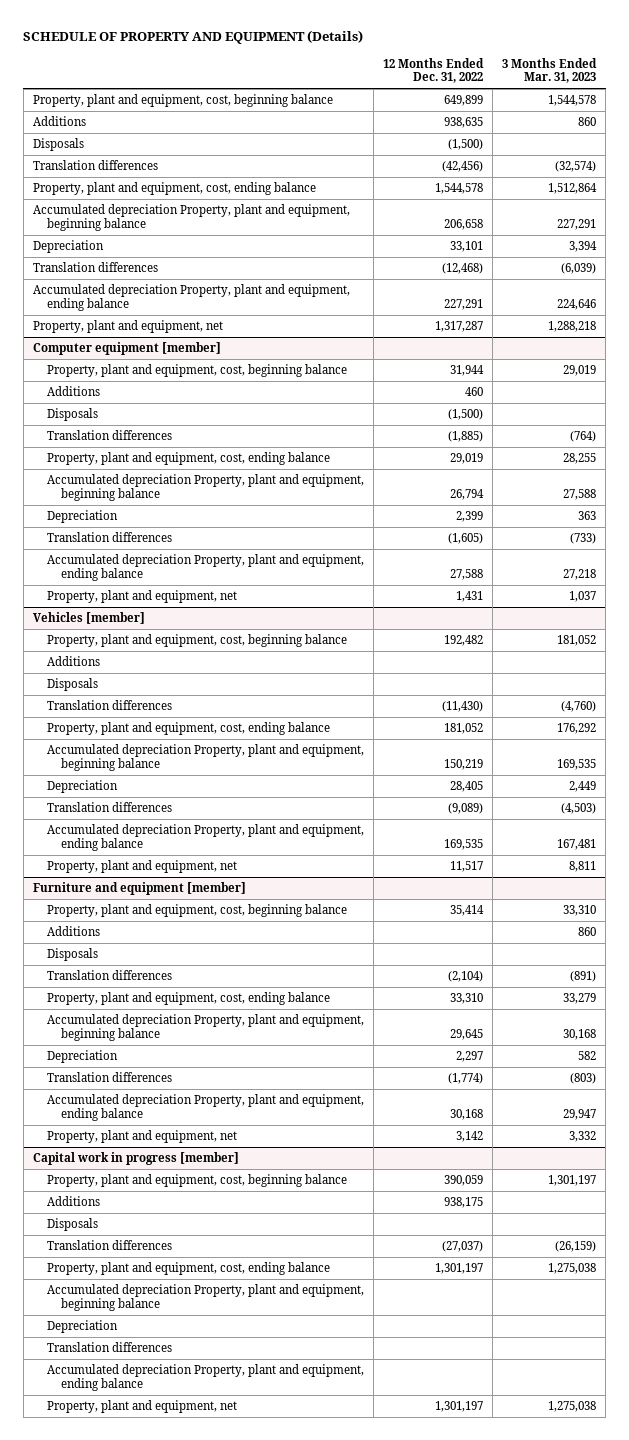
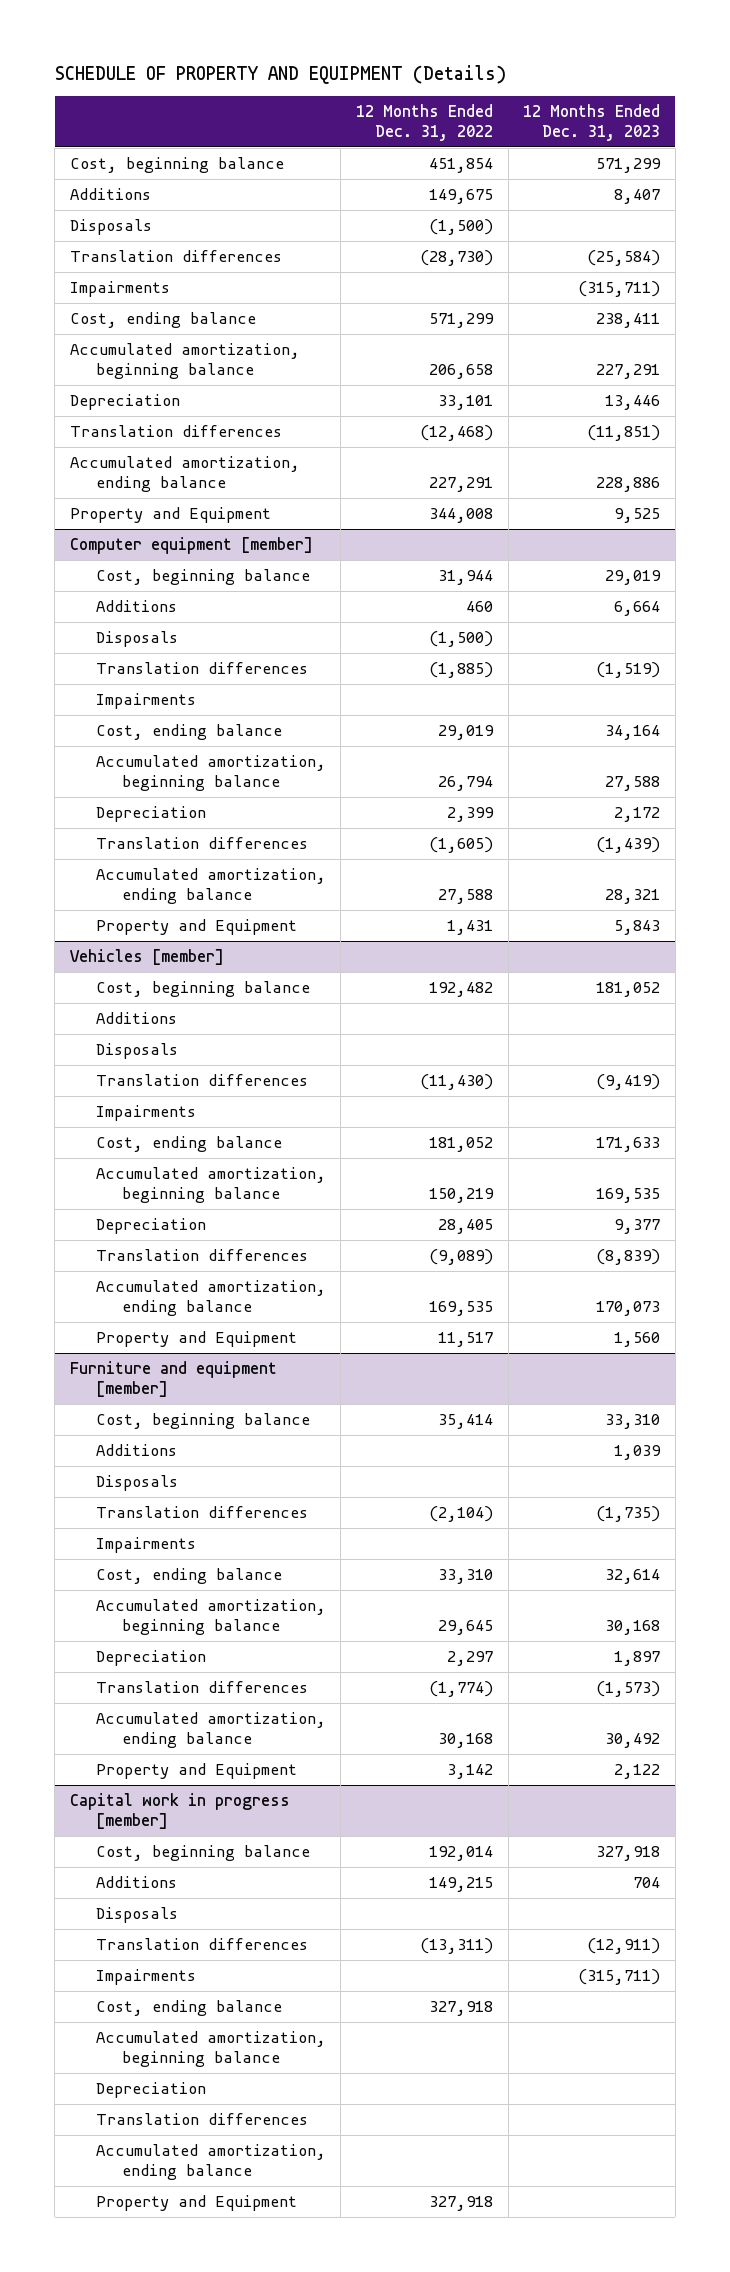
- | 12 Months Ended Dec. 31, 2022 | 3 Months Ended Mar. 31, 2023
+ | 12 Months Ended Dec. 31, 2022 | 12 Months Ended Dec. 31, 2023
- Property, plant and equipment, cost, beginning balance | 649,899 | 1,544,578
- Additions | 938,635 | 860
+ Cost, beginning balance | 451,854 | 571,299
+ Additions | 149,675 | 8,407
- Translation differences | (42,456) | (32,574)
- Property, plant and equipment, cost, ending balance | 1,544,578 | 1,512,864
- Accumulated depreciation Property, plant and equipment, beginning balance | 206,658 | 227,291
+ Translation differences | (28,730) | (25,584)
+ Impairments | | (315,711)
+ Cost, ending balance | 571,299 | 238,411
+ Accumulated amortization, beginning balance | 206,658 | 227,291
- Accumulated depreciation Property, plant and equipment, ending balance | 227,291 | 224,646
- Property, plant and equipment, net | 1,317,287 | 1,288,218
+ Accumulated amortization, ending balance | 227,291 | 228,886
+ Property and Equipment | 344,008 | 9,525
@ Computer equipment [member]
- Property, plant and equipment, cost, beginning balance | 31,944 | 29,019
+ Cost, beginning balance | 31,944 | 29,019
- Property, plant and equipment, cost, ending balance | 29,019 | 28,255
- Accumulated depreciation Property, plant and equipment, beginning balance | 26,794 | 27,588
+ Impairments
+ Cost, ending balance | 29,019 | 34,164
+ Accumulated amortization, beginning balance | 26,794 | 27,588
- Accumulated depreciation Property, plant and equipment, ending balance | 27,588 | 27,218
- Property, plant and equipment, net | 1,431 | 1,037
+ Accumulated amortization, ending balance | 27,588 | 28,321
+ Property and Equipment | 1,431 | 5,843
@ Vehicles [member]
- Property, plant and equipment, cost, beginning balance | 192,482 | 181,052
+ Cost, beginning balance | 192,482 | 181,052
- Property, plant and equipment, cost, ending balance | 181,052 | 176,292
- Accumulated depreciation Property, plant and equipment, beginning balance | 150,219 | 169,535
+ Impairments
+ Cost, ending balance | 181,052 | 171,633
+ Accumulated amortization, beginning balance | 150,219 | 169,535
- Accumulated depreciation Property, plant and equipment, ending balance | 169,535 | 167,481
- Property, plant and equipment, net | 11,517 | 8,811
+ Accumulated amortization, ending balance | 169,535 | 170,073
+ Property and Equipment | 11,517 | 1,560
@ Furniture and equipment [member]
- Property, plant and equipment, cost, beginning balance | 35,414 | 33,310
+ Cost, beginning balance | 35,414 | 33,310
- Property, plant and equipment, cost, ending balance | 33,310 | 33,279
- Accumulated depreciation Property, plant and equipment, beginning balance | 29,645 | 30,168
+ Impairments
+ Cost, ending balance | 33,310 | 32,614
+ Accumulated amortization, beginning balance | 29,645 | 30,168
- Accumulated depreciation Property, plant and equipment, ending balance | 30,168 | 29,947
- Property, plant and equipment, net | 3,142 | 3,332
+ Accumulated amortization, ending balance | 30,168 | 30,492
+ Property and Equipment | 3,142 | 2,122
@ Capital work in progress [member]
- Property, plant and equipment, cost, beginning balance | 390,059 | 1,301,197
- Additions | 938,175 |
+ Cost, beginning balance | 192,014 | 327,918
+ Additions | 149,215 | 704
- Translation differences | (27,037) | (26,159)
- Property, plant and equipment, cost, ending balance | 1,301,197 | 1,275,038
- Accumulated depreciation Property, plant and equipment, beginning balance
+ Translation differences | (13,311) | (12,911)
+ Impairments | | (315,711)
+ Cost, ending balance | 327,918 |
+ Accumulated amortization, beginning balance
- Accumulated depreciation Property, plant and equipment, ending balance
- Property, plant and equipment, net | 1,301,197 | 1,275,038
+ Accumulated amortization, ending balance
+ Property and Equipment | 327,918 |

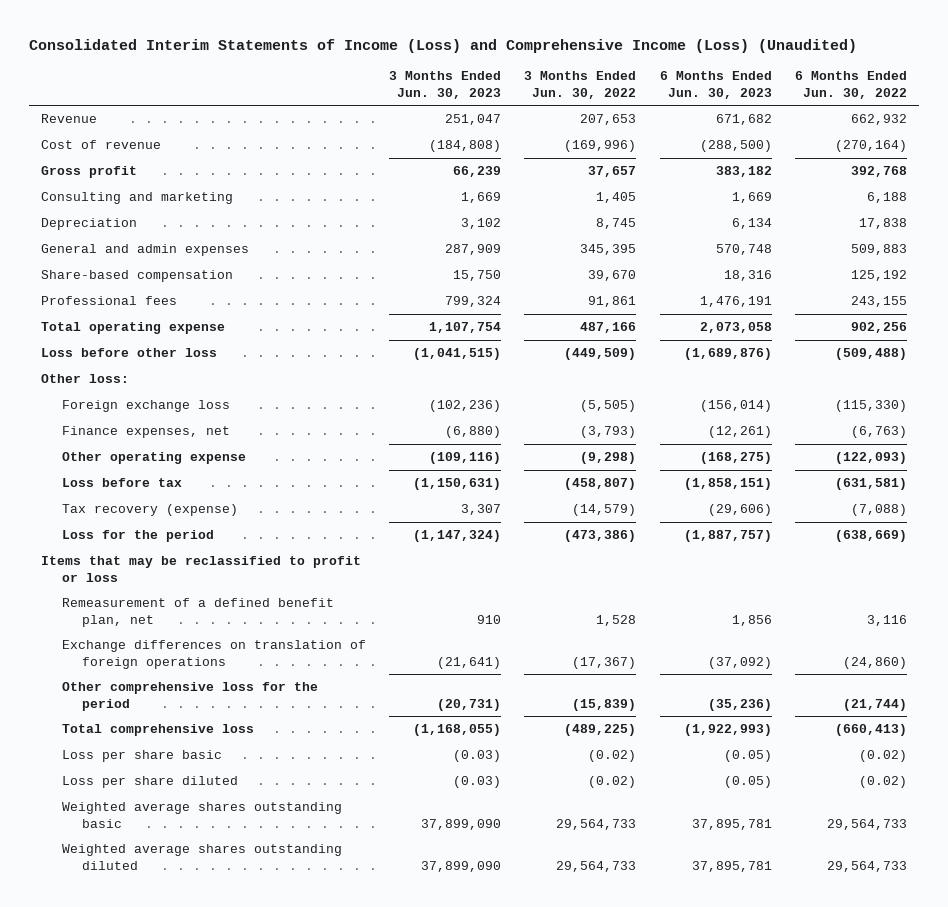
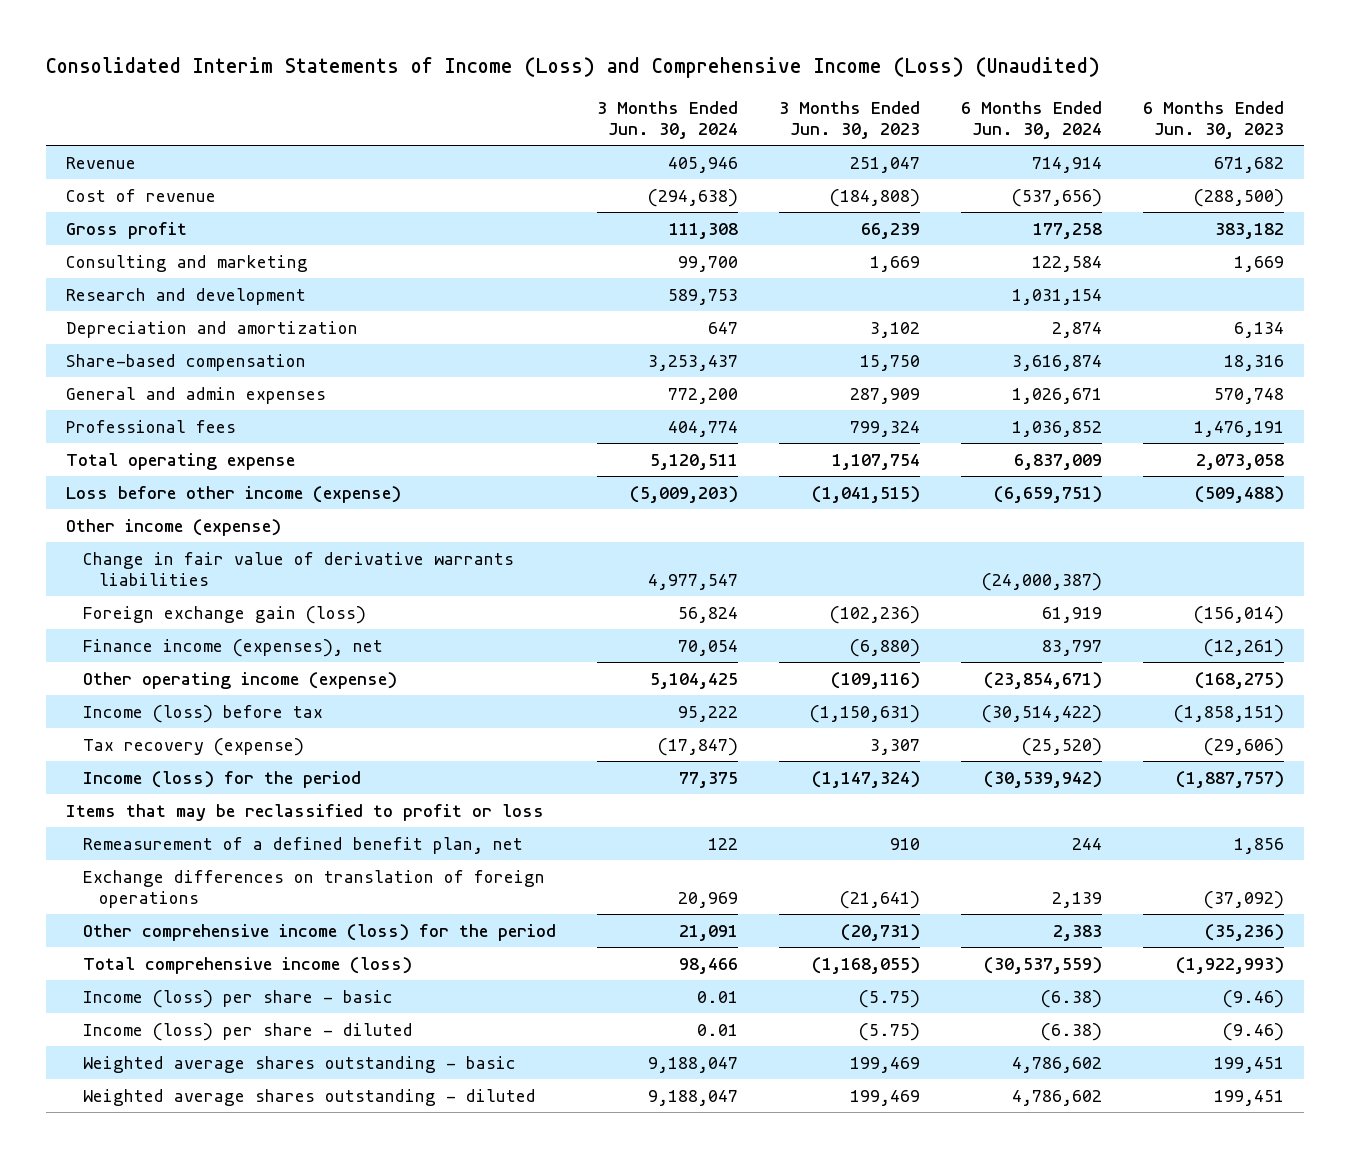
- | 3 Months Ended Jun. 30, 2023 | 3 Months Ended Jun. 30, 2022 | 6 Months Ended Jun. 30, 2023 | 6 Months Ended Jun. 30, 2022
+ | 3 Months Ended Jun. 30, 2024 | 3 Months Ended Jun. 30, 2023 | 6 Months Ended Jun. 30, 2024 | 6 Months Ended Jun. 30, 2023
- Depreciation | 3,102 | 8,745 | 6,134 | 17,838
+ Research and development | 589,753 | | 1,031,154 |
+ Depreciation and amortization | 647 | 3,102 | 2,874 | 6,134
moved down: General and admin expenses | 772,200 | 287,909 | 1,026,671 | 570,748
- Loss before other loss | (1,041,515) | (449,509) | (1,689,876) | (509,488)
- Other loss:
- Foreign exchange loss | (102,236) | (5,505) | (156,014) | (115,330)
- Finance expenses, net | (6,880) | (3,793) | (12,261) | (6,763)
- Other operating expense | (109,116) | (9,298) | (168,275) | (122,093)
- Loss before tax | (1,150,631) | (458,807) | (1,858,151) | (631,581)
+ Loss before other income (expense) | (5,009,203) | (1,041,515) | (6,659,751) | (509,488)
+ Other income (expense)
+ Change in fair value of derivative warrants liabilities | 4,977,547 | | (24,000,387) |
+ Foreign exchange gain (loss) | 56,824 | (102,236) | 61,919 | (156,014)
+ Finance income (expenses), net | 70,054 | (6,880) | 83,797 | (12,261)
+ Other operating income (expense) | 5,104,425 | (109,116) | (23,854,671) | (168,275)
+ Income (loss) before tax | 95,222 | (1,150,631) | (30,514,422) | (1,858,151)
- Loss for the period | (1,147,324) | (473,386) | (1,887,757) | (638,669)
+ Income (loss) for the period | 77,375 | (1,147,324) | (30,539,942) | (1,887,757)
- Other comprehensive loss for the period | (20,731) | (15,839) | (35,236) | (21,744)
- Total comprehensive loss | (1,168,055) | (489,225) | (1,922,993) | (660,413)
- Loss per share basic | (0.03) | (0.02) | (0.05) | (0.02)
- Loss per share diluted | (0.03) | (0.02) | (0.05) | (0.02)
- Weighted average shares outstanding basic | 37,899,090 | 29,564,733 | 37,895,781 | 29,564,733
- Weighted average shares outstanding diluted | 37,899,090 | 29,564,733 | 37,895,781 | 29,564,733
+ Other comprehensive income (loss) for the period | 21,091 | (20,731) | 2,383 | (35,236)
+ Total comprehensive income (loss) | 98,466 | (1,168,055) | (30,537,559) | (1,922,993)
+ Income (loss) per share - basic | 0.01 | (5.75) | (6.38) | (9.46)
+ Income (loss) per share - diluted | 0.01 | (5.75) | (6.38) | (9.46)
+ Weighted average shares outstanding - basic | 9,188,047 | 199,469 | 4,786,602 | 199,451
+ Weighted average shares outstanding - diluted | 9,188,047 | 199,469 | 4,786,602 | 199,451

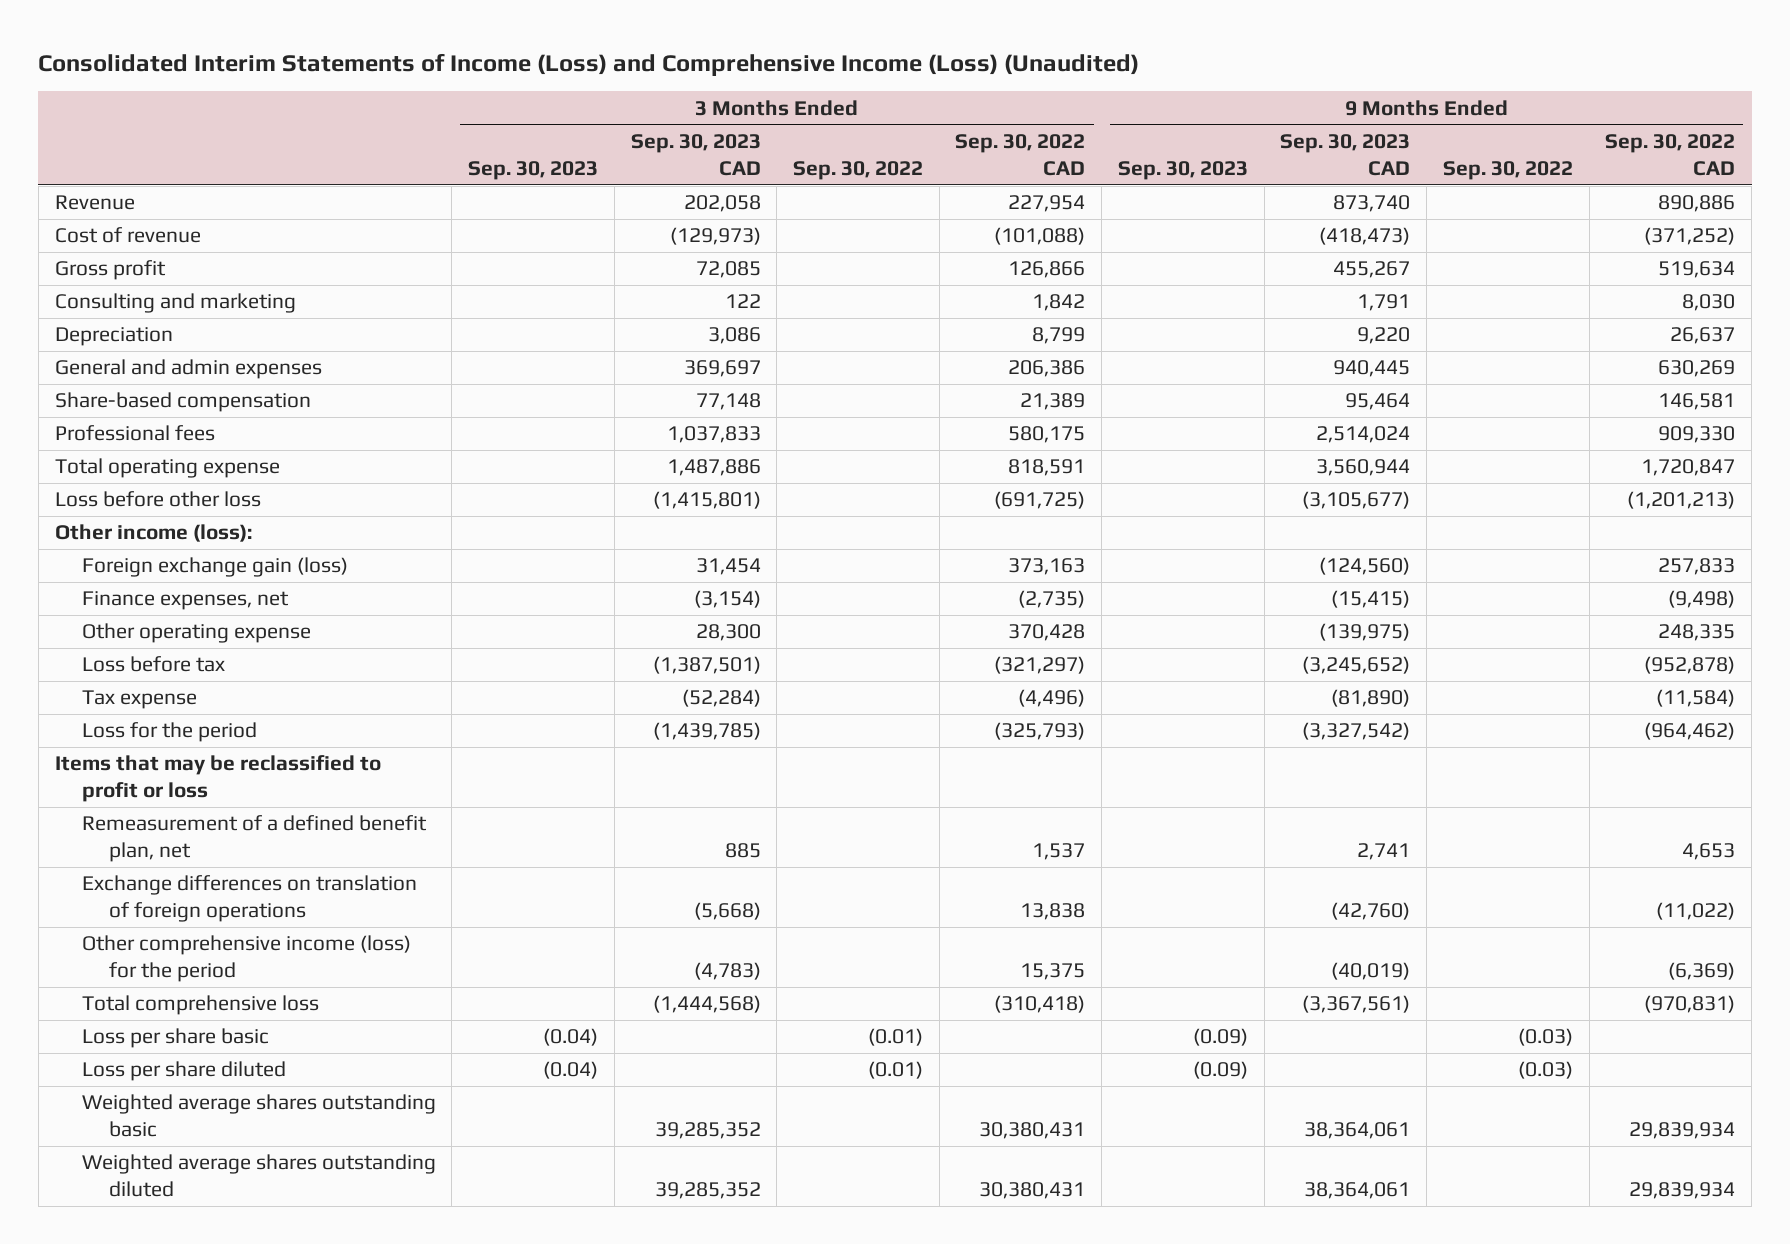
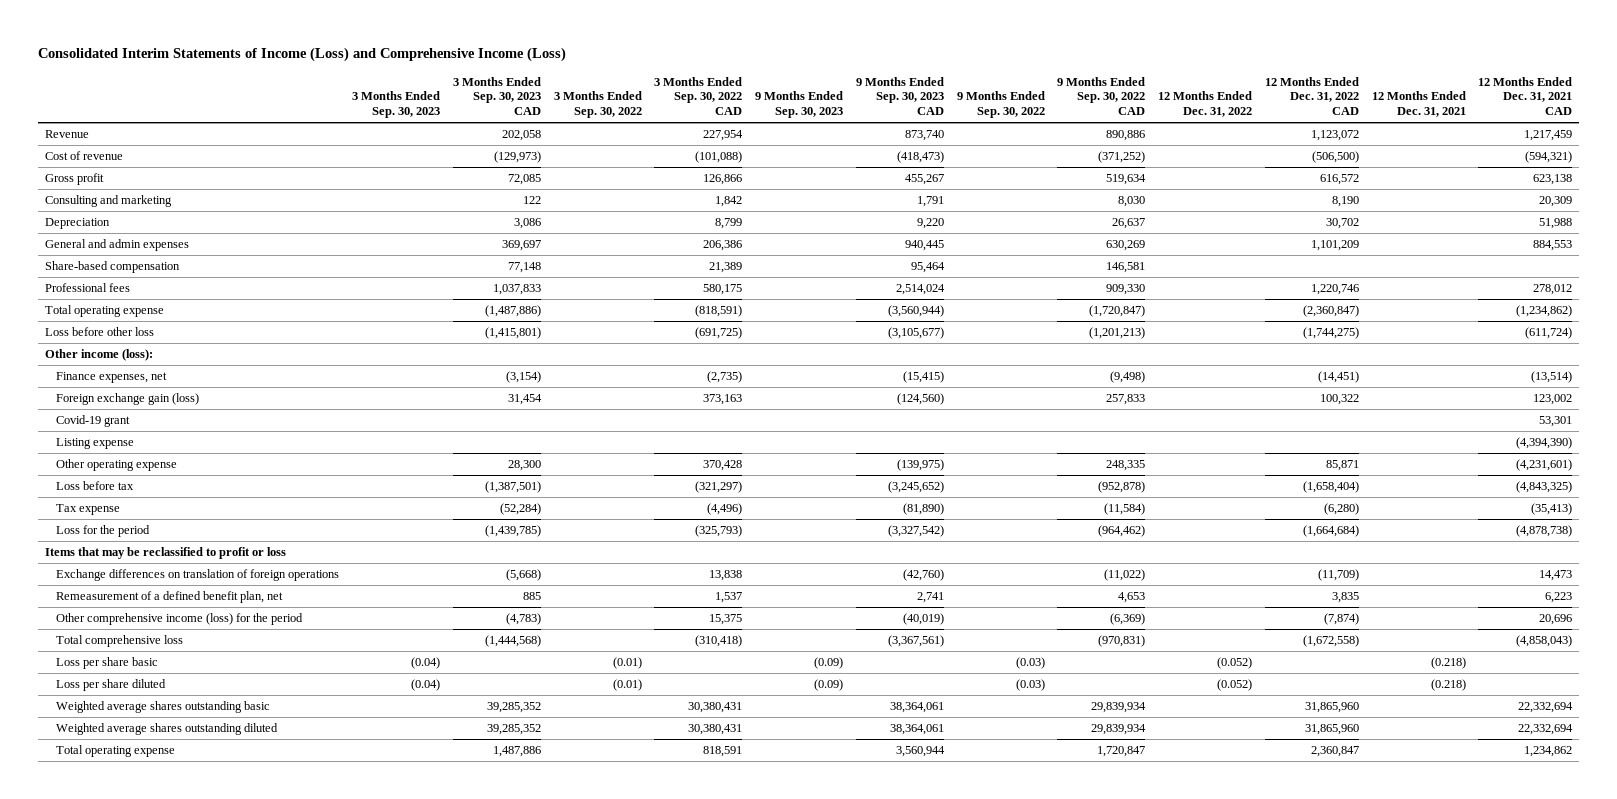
- Consolidated Interim Statements of Income (Loss) and Comprehensive Income (Loss) (Unaudited)
+ Consolidated Interim Statements of Income (Loss) and Comprehensive Income (Loss)
- | 3 Months Ended Sep. 30, 2023 | 3 Months Ended Sep. 30, 2023 CAD | 3 Months Ended Sep. 30, 2022 | 3 Months Ended Sep. 30, 2022 CAD | 9 Months Ended Sep. 30, 2023 | 9 Months Ended Sep. 30, 2023 CAD | 9 Months Ended Sep. 30, 2022 | 9 Months Ended Sep. 30, 2022 CAD
+ | 3 Months Ended Sep. 30, 2023 | 3 Months Ended Sep. 30, 2023 CAD | 3 Months Ended Sep. 30, 2022 | 3 Months Ended Sep. 30, 2022 CAD | 9 Months Ended Sep. 30, 2023 | 9 Months Ended Sep. 30, 2023 CAD | 9 Months Ended Sep. 30, 2022 | 9 Months Ended Sep. 30, 2022 CAD | 12 Months Ended Dec. 31, 2022 | 12 Months Ended Dec. 31, 2022 CAD | 12 Months Ended Dec. 31, 2021 | 12 Months Ended Dec. 31, 2021 CAD
+ Total operating expense | | (1,487,886) | | (818,591) | | (3,560,944) | | (1,720,847) | | (2,360,847) | | (1,234,862)
moved down: Foreign exchange gain (loss) | | 31,454 | | 373,163 | | (124,560) | | 257,833 | | 100,322 | | 123,002
+ Covid-19 grant | | | | | | | | | | | | 53,301
+ Listing expense | | | | | | | | | | | | (4,394,390)
moved down: Remeasurement of a defined benefit plan, net | | 885 | | 1,537 | | 2,741 | | 4,653 | | 3,835 | | 6,223
moved down: Total operating expense | | 1,487,886 | | 818,591 | | 3,560,944 | | 1,720,847 | | 2,360,847 | | 1,234,862

